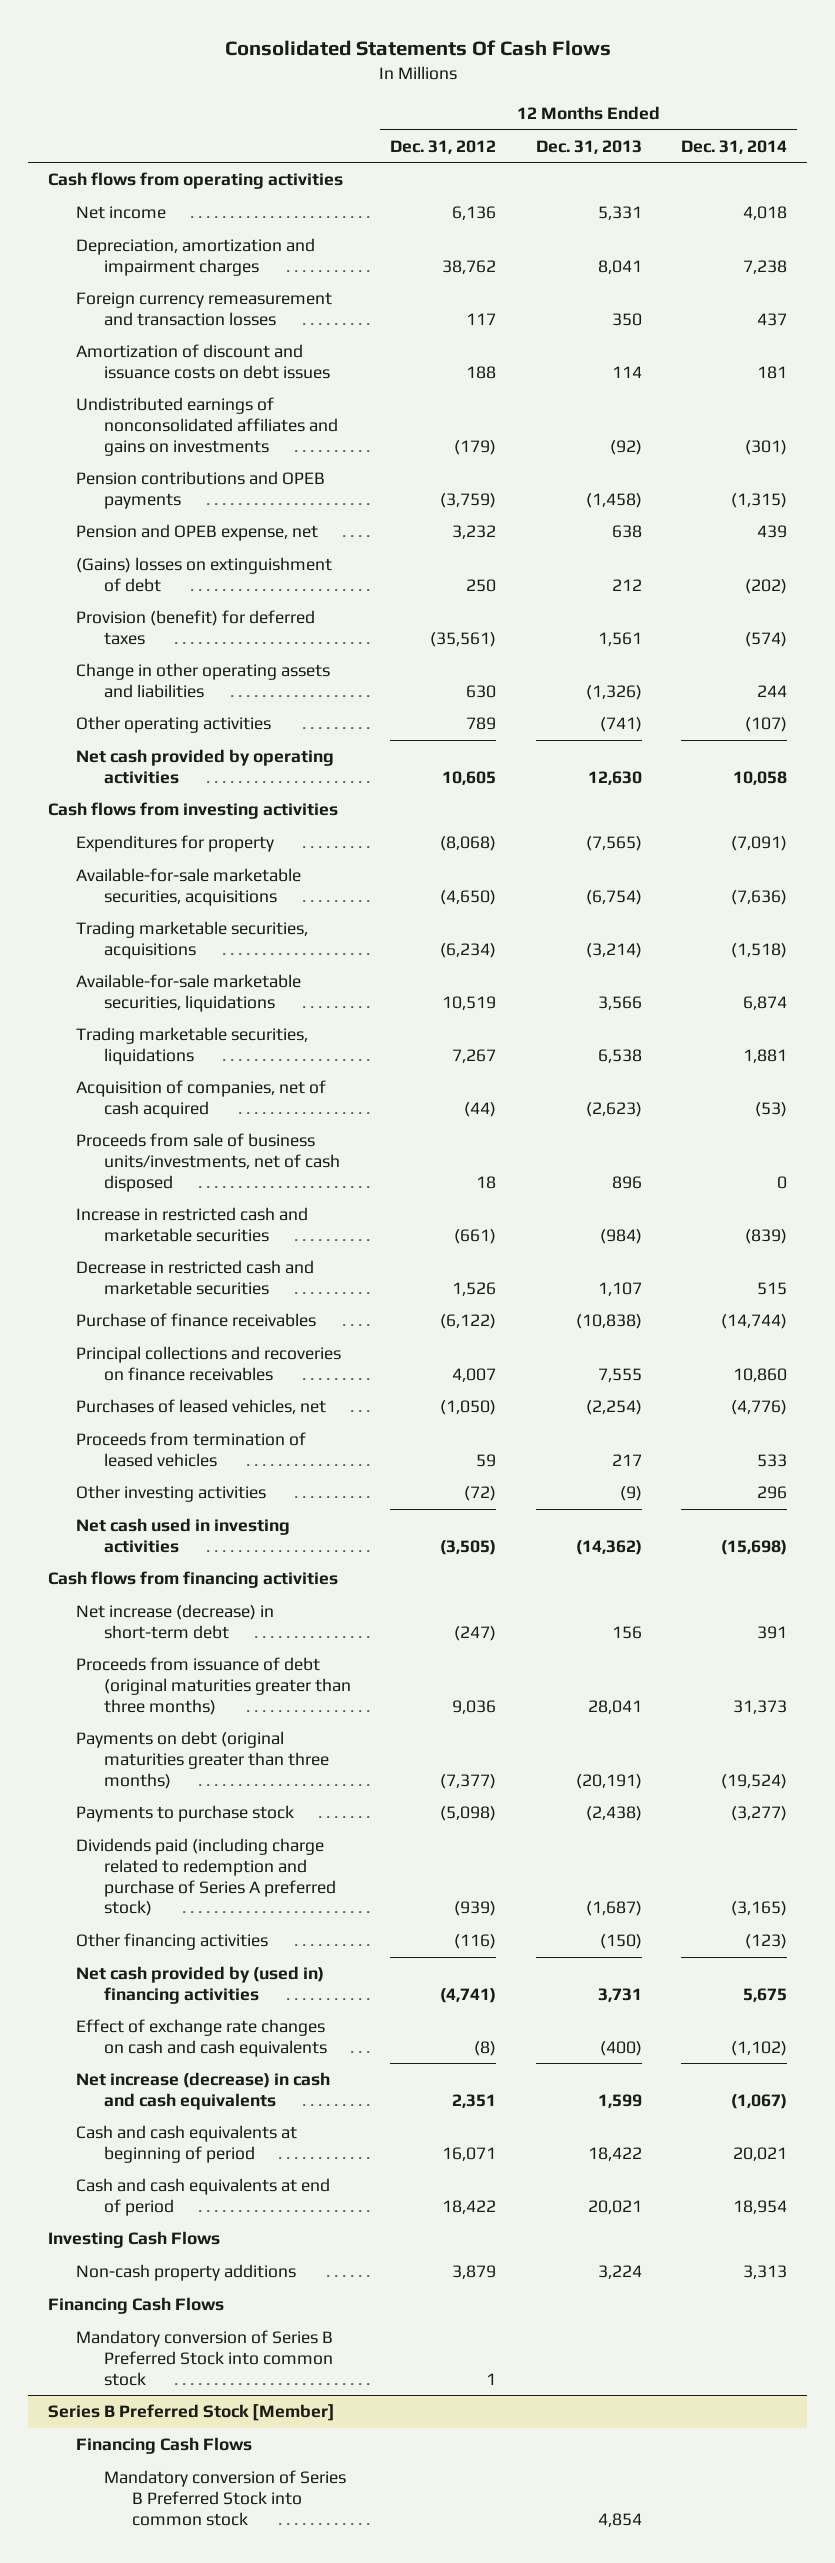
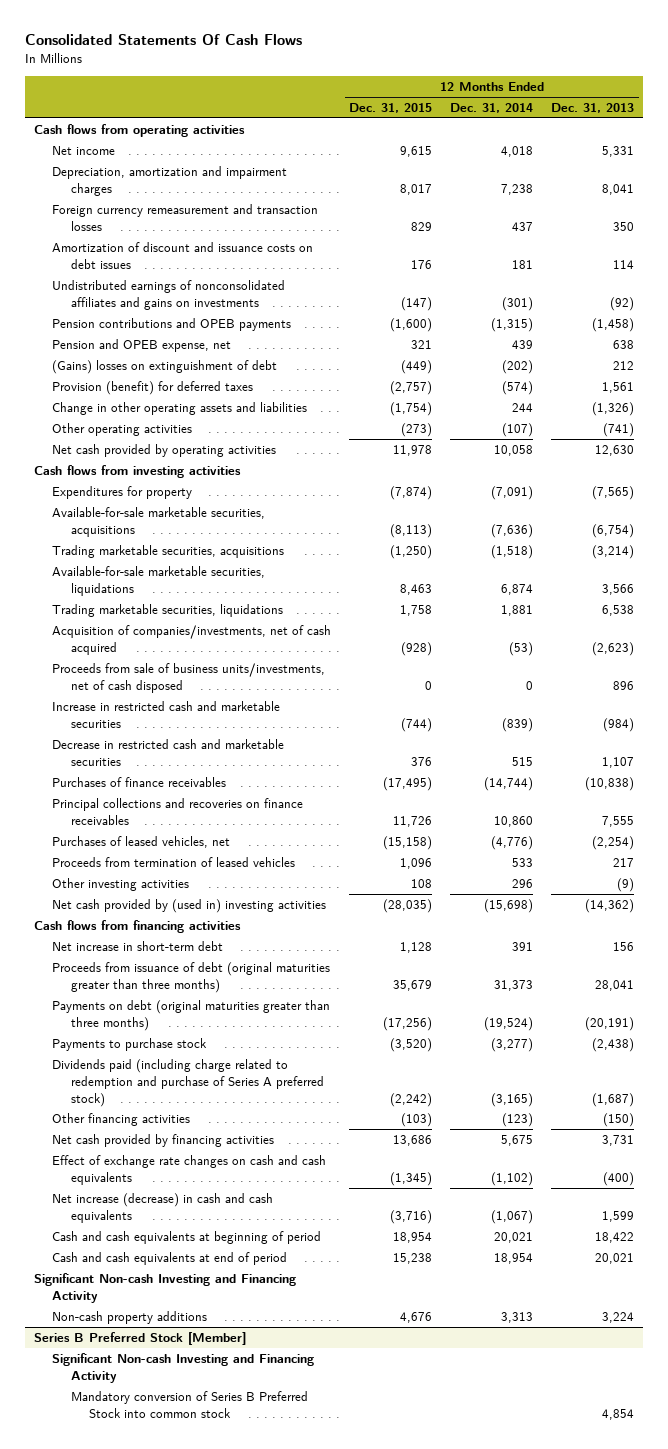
- | 12 Months Ended Dec. 31, 2012 | 12 Months Ended Dec. 31, 2013 | 12 Months Ended Dec. 31, 2014
+ | 12 Months Ended Dec. 31, 2015 | 12 Months Ended Dec. 31, 2014 | 12 Months Ended Dec. 31, 2013
- Acquisition of companies, net of cash acquired | (44) | (2,623) | (53)
+ Acquisition of companies/investments, net of cash acquired | (928) | (53) | (2,623)
- Purchase of finance receivables | (6,122) | (10,838) | (14,744)
+ Purchases of finance receivables | (17,495) | (14,744) | (10,838)
- Net cash used in investing activities | (3,505) | (14,362) | (15,698)
+ Net cash provided by (used in) investing activities | (28,035) | (15,698) | (14,362)
- Net increase (decrease) in short-term debt | (247) | 156 | 391
+ Net increase in short-term debt | 1,128 | 391 | 156
- Net cash provided by (used in) financing activities | (4,741) | 3,731 | 5,675
+ Net cash provided by financing activities | 13,686 | 5,675 | 3,731
- Investing Cash Flows
+ Significant Non-cash Investing and Financing Activity
- Financing Cash Flows
- Mandatory conversion of Series B Preferred Stock into common stock | 1 | |
@ Series B Preferred Stock [Member]
- Financing Cash Flows
+ Significant Non-cash Investing and Financing Activity

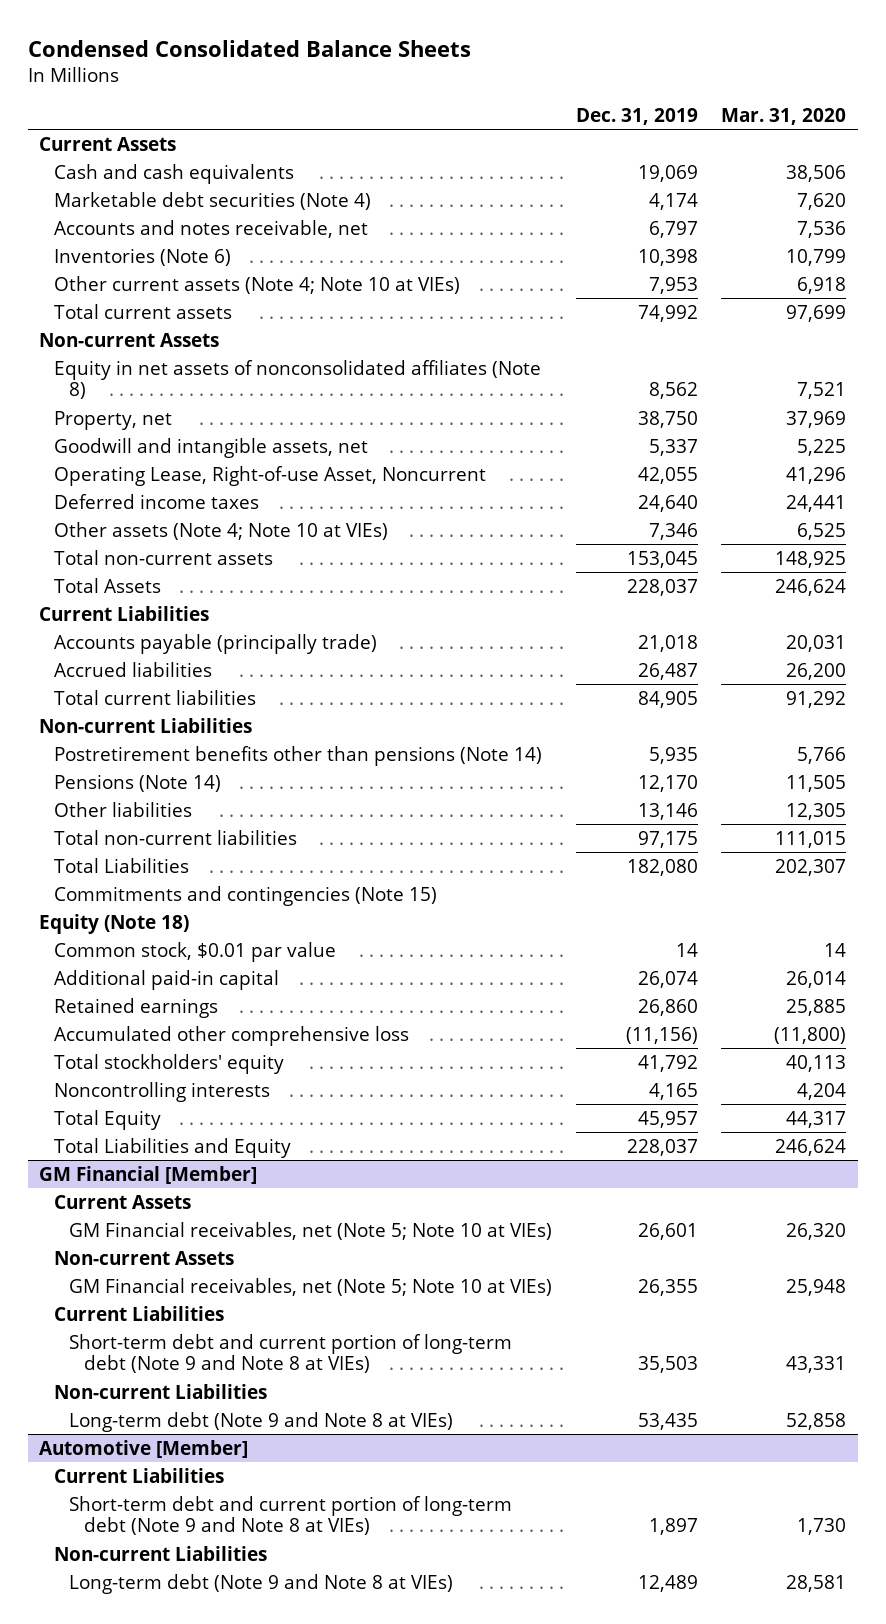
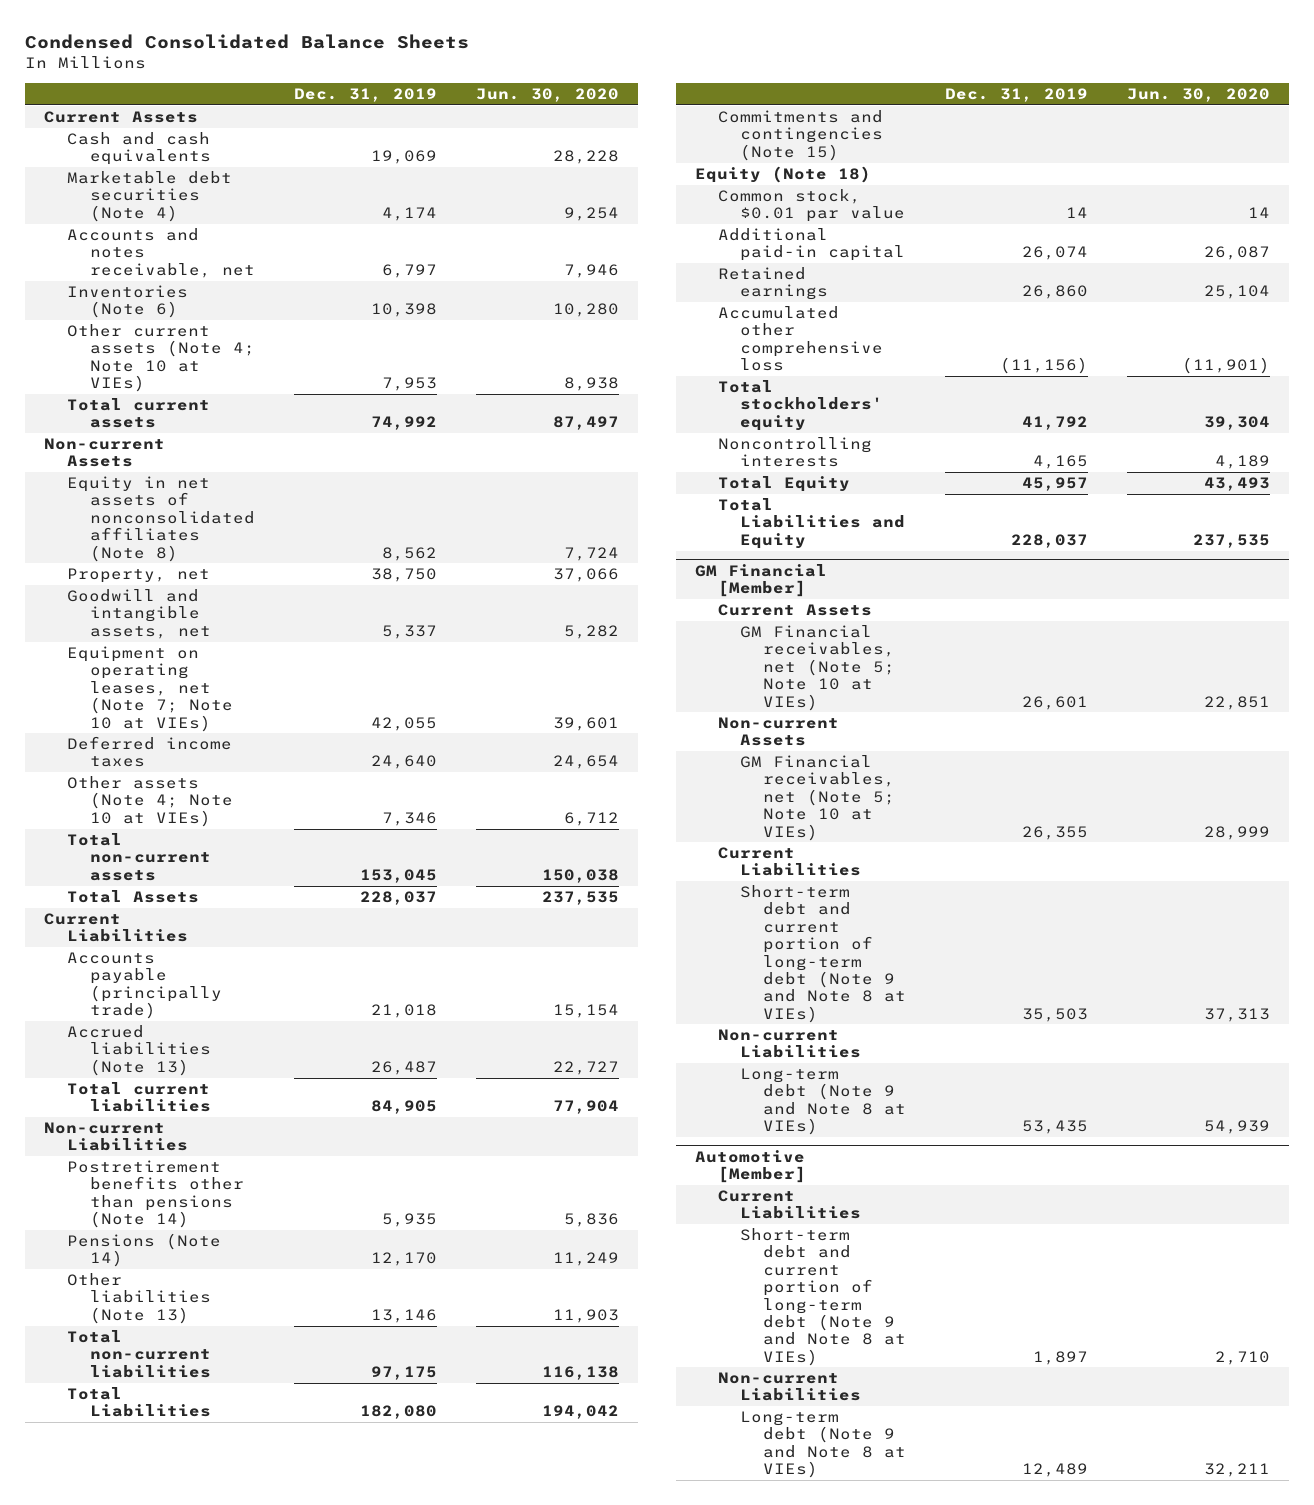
- | Dec. 31, 2019 | Mar. 31, 2020
+ | Dec. 31, 2019 | Jun. 30, 2020
- Operating Lease, Right-of-use Asset, Noncurrent | 42,055 | 41,296
+ Equipment on operating leases, net (Note 7; Note 10 at VIEs) | 42,055 | 39,601
- Accrued liabilities | 26,487 | 26,200
+ Accrued liabilities (Note 13) | 26,487 | 22,727
- Other liabilities | 13,146 | 12,305
+ Other liabilities (Note 13) | 13,146 | 11,903

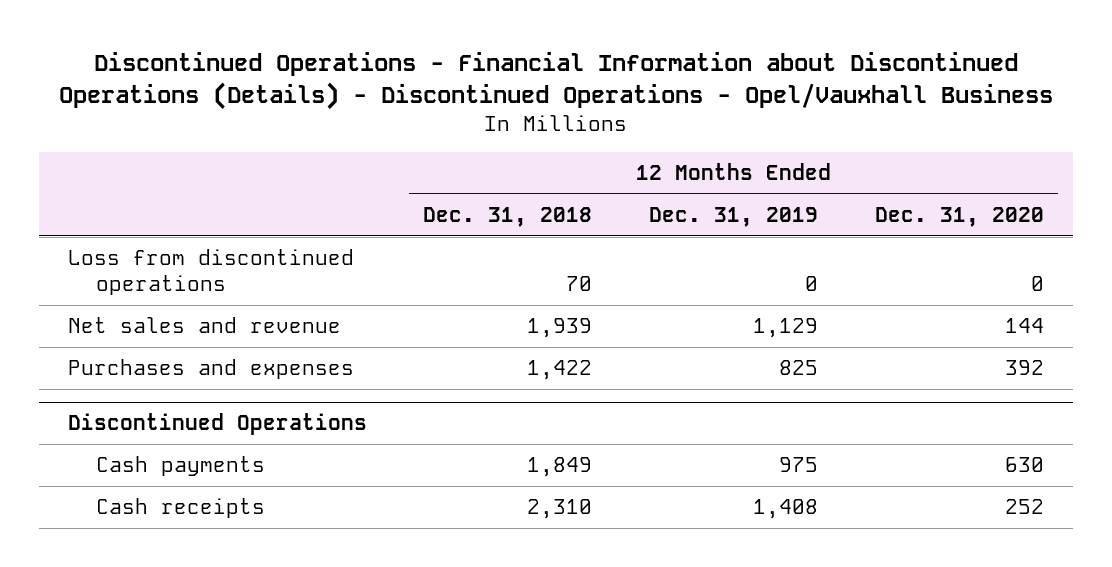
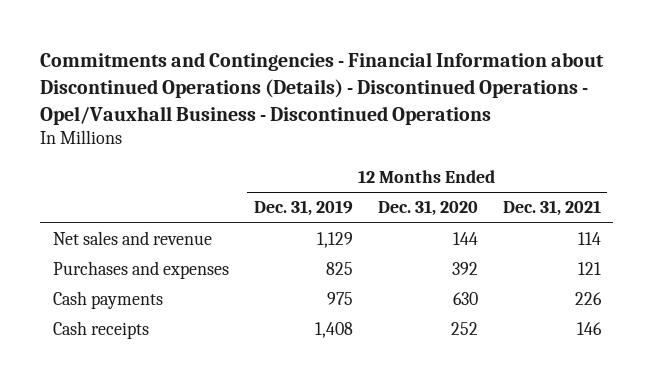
- Discontinued Operations - Financial Information about Discontinued Operations (Details) - Discontinued Operations - Opel/Vauxhall Business
+ Commitments and Contingencies - Financial Information about Discontinued Operations (Details) - Discontinued Operations - Opel/Vauxhall Business - Discontinued Operations
- | 12 Months Ended Dec. 31, 2018 | 12 Months Ended Dec. 31, 2019 | 12 Months Ended Dec. 31, 2020
+ | 12 Months Ended Dec. 31, 2019 | 12 Months Ended Dec. 31, 2020 | 12 Months Ended Dec. 31, 2021
- Loss from discontinued operations | 70 | 0 | 0
- Discontinued Operations

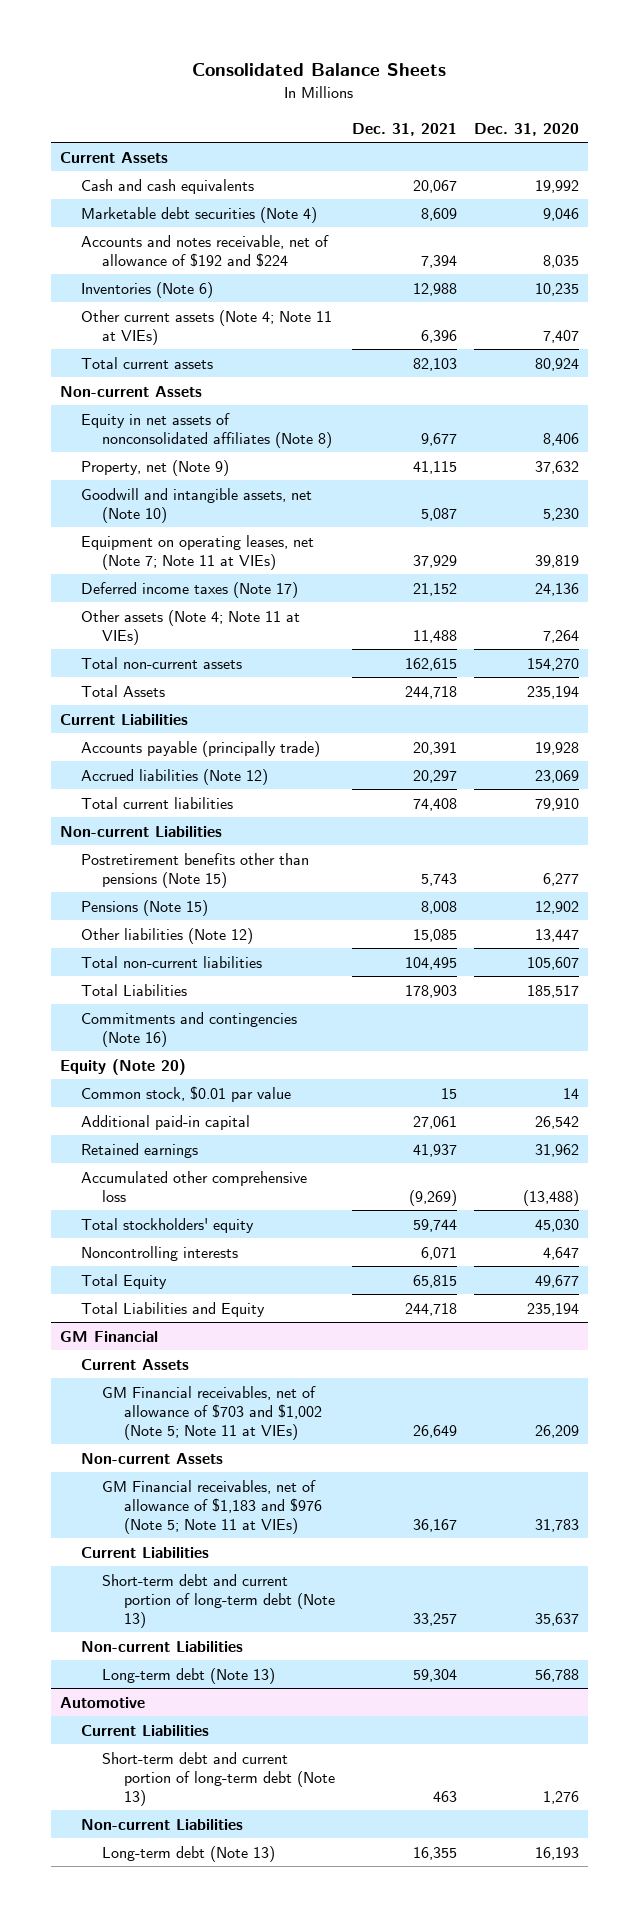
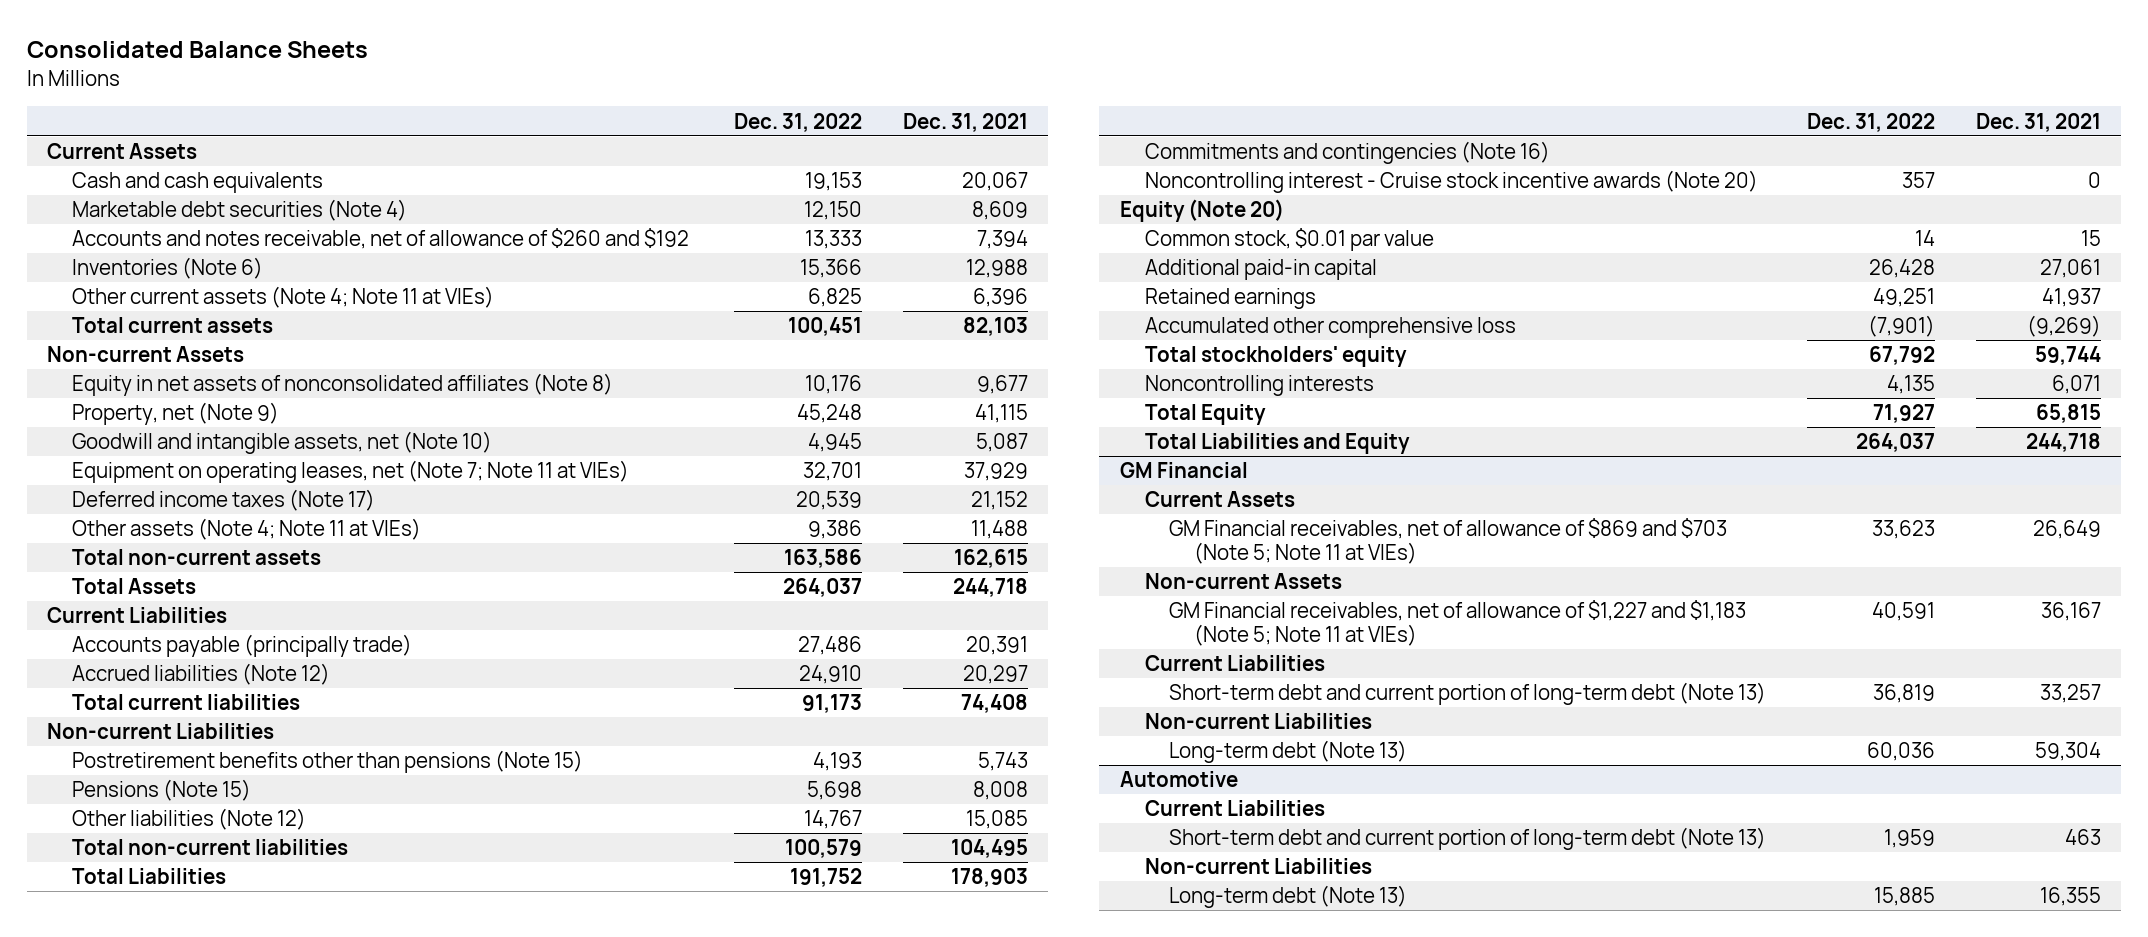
- | Dec. 31, 2021 | Dec. 31, 2020
+ | Dec. 31, 2022 | Dec. 31, 2021
- Accounts and notes receivable, net of allowance of $192 and $224 | 7,394 | 8,035
+ Accounts and notes receivable, net of allowance of $260 and $192 | 13,333 | 7,394
+ Noncontrolling interest - Cruise stock incentive awards (Note 20) | 357 | 0
@ GM Financial
- GM Financial receivables, net of allowance of $703 and $1,002 (Note 5; Note 11 at VIEs) | 26,649 | 26,209
+ GM Financial receivables, net of allowance of $869 and $703 (Note 5; Note 11 at VIEs) | 33,623 | 26,649
- GM Financial receivables, net of allowance of $1,183 and $976 (Note 5; Note 11 at VIEs) | 36,167 | 31,783
+ GM Financial receivables, net of allowance of $1,227 and $1,183 (Note 5; Note 11 at VIEs) | 40,591 | 36,167

